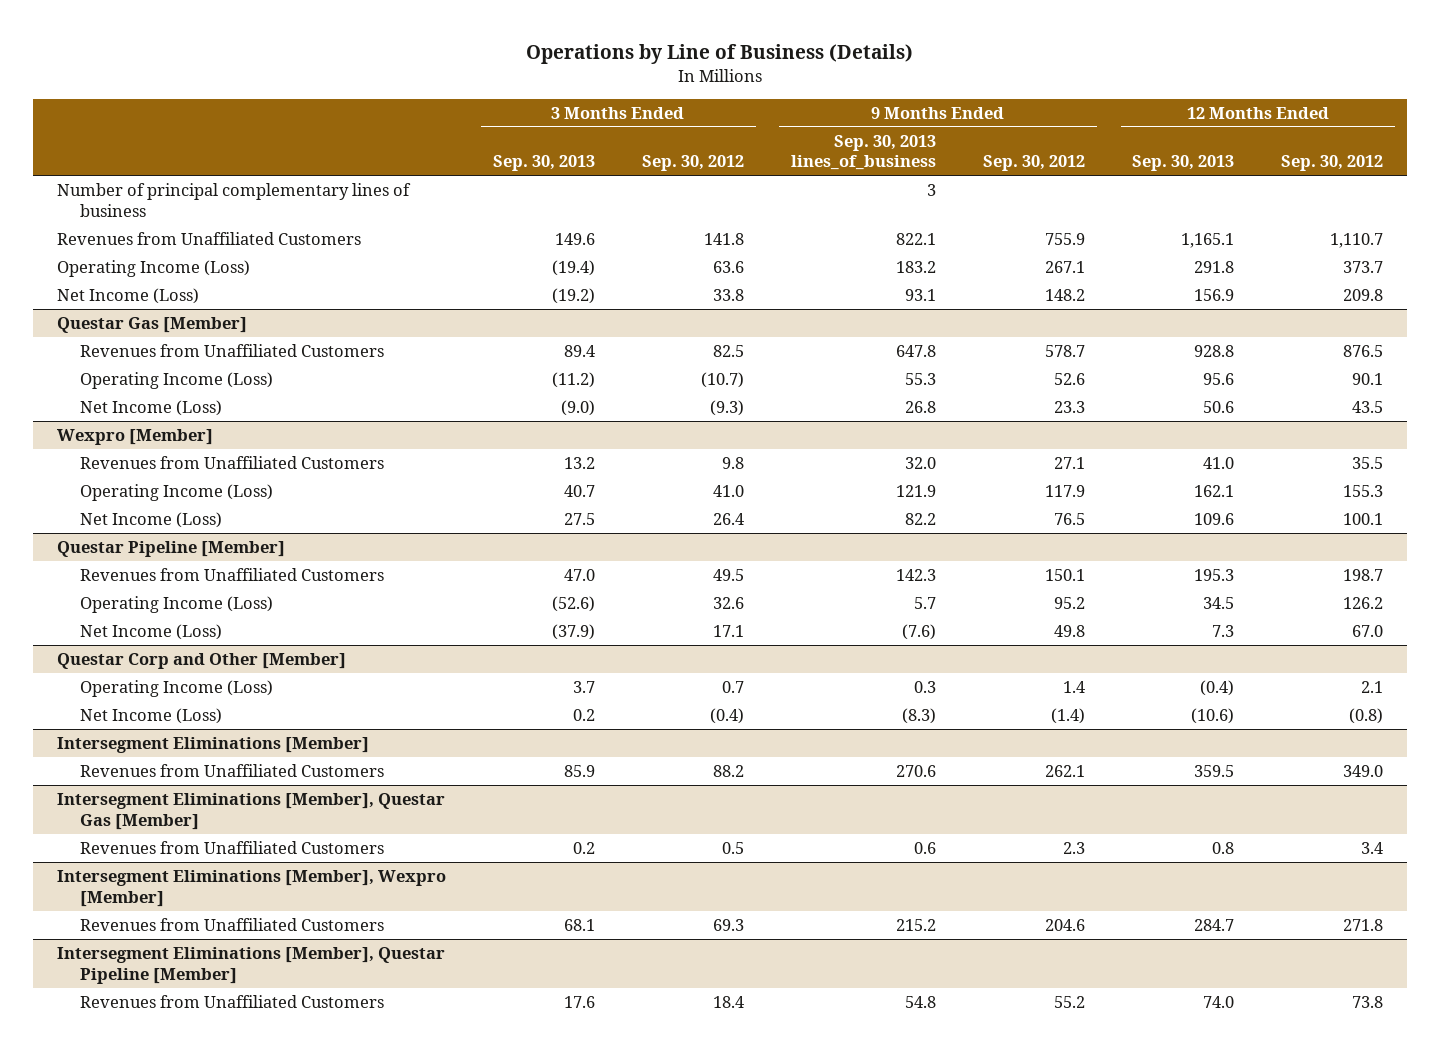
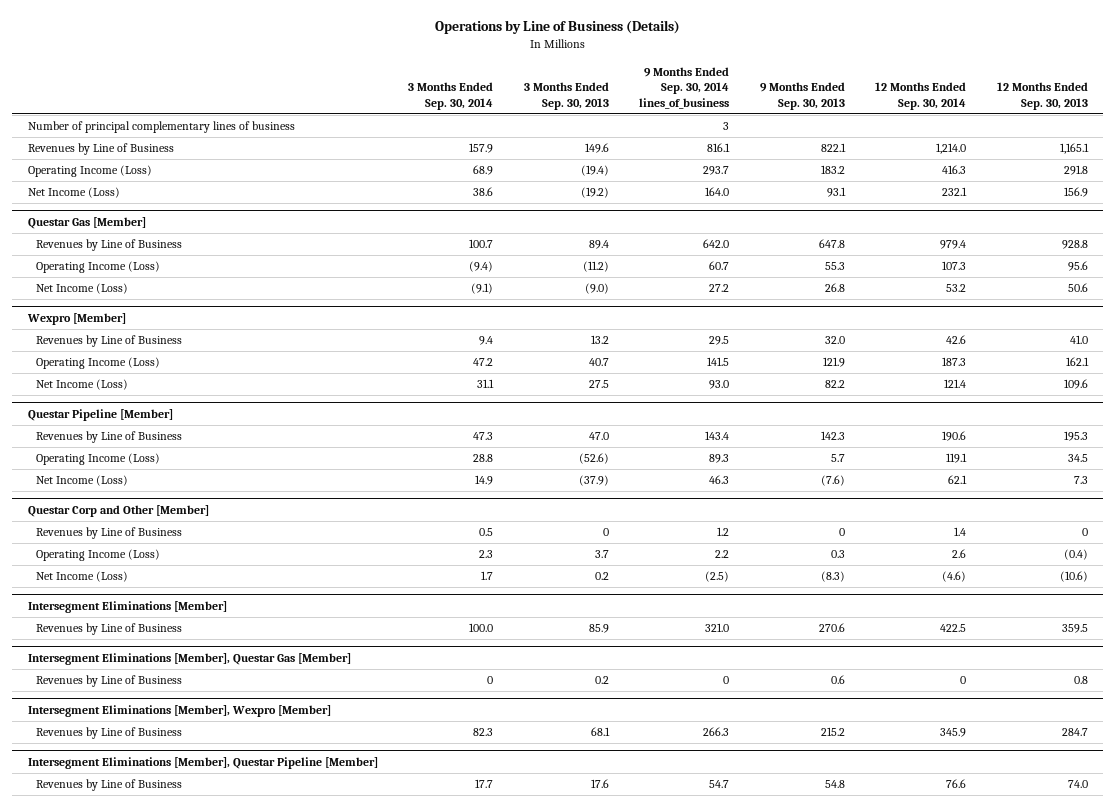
- | 3 Months Ended Sep. 30, 2013 | 3 Months Ended Sep. 30, 2012 | 9 Months Ended Sep. 30, 2013 lines_of_business | 9 Months Ended Sep. 30, 2012 | 12 Months Ended Sep. 30, 2013 | 12 Months Ended Sep. 30, 2012
+ | 3 Months Ended Sep. 30, 2014 | 3 Months Ended Sep. 30, 2013 | 9 Months Ended Sep. 30, 2014 lines_of_business | 9 Months Ended Sep. 30, 2013 | 12 Months Ended Sep. 30, 2014 | 12 Months Ended Sep. 30, 2013
- Revenues from Unaffiliated Customers | 149.6 | 141.8 | 822.1 | 755.9 | 1,165.1 | 1,110.7
+ Revenues by Line of Business | 157.9 | 149.6 | 816.1 | 822.1 | 1,214.0 | 1,165.1
@ Questar Gas [Member]
- Revenues from Unaffiliated Customers | 89.4 | 82.5 | 647.8 | 578.7 | 928.8 | 876.5
+ Revenues by Line of Business | 100.7 | 89.4 | 642.0 | 647.8 | 979.4 | 928.8
@ Wexpro [Member]
- Revenues from Unaffiliated Customers | 13.2 | 9.8 | 32.0 | 27.1 | 41.0 | 35.5
+ Revenues by Line of Business | 9.4 | 13.2 | 29.5 | 32.0 | 42.6 | 41.0
@ Questar Pipeline [Member]
- Revenues from Unaffiliated Customers | 47.0 | 49.5 | 142.3 | 150.1 | 195.3 | 198.7
+ Revenues by Line of Business | 47.3 | 47.0 | 143.4 | 142.3 | 190.6 | 195.3
@ Questar Corp and Other [Member]
+ Revenues by Line of Business | 0.5 | 0 | 1.2 | 0 | 1.4 | 0
@ Intersegment Eliminations [Member]
- Revenues from Unaffiliated Customers | 85.9 | 88.2 | 270.6 | 262.1 | 359.5 | 349.0
+ Revenues by Line of Business | 100.0 | 85.9 | 321.0 | 270.6 | 422.5 | 359.5
@ Intersegment Eliminations [Member], Questar Gas [Member]
- Revenues from Unaffiliated Customers | 0.2 | 0.5 | 0.6 | 2.3 | 0.8 | 3.4
+ Revenues by Line of Business | 0 | 0.2 | 0 | 0.6 | 0 | 0.8
@ Intersegment Eliminations [Member], Wexpro [Member]
- Revenues from Unaffiliated Customers | 68.1 | 69.3 | 215.2 | 204.6 | 284.7 | 271.8
+ Revenues by Line of Business | 82.3 | 68.1 | 266.3 | 215.2 | 345.9 | 284.7
@ Intersegment Eliminations [Member], Questar Pipeline [Member]
- Revenues from Unaffiliated Customers | 17.6 | 18.4 | 54.8 | 55.2 | 74.0 | 73.8
+ Revenues by Line of Business | 17.7 | 17.6 | 54.7 | 54.8 | 76.6 | 74.0

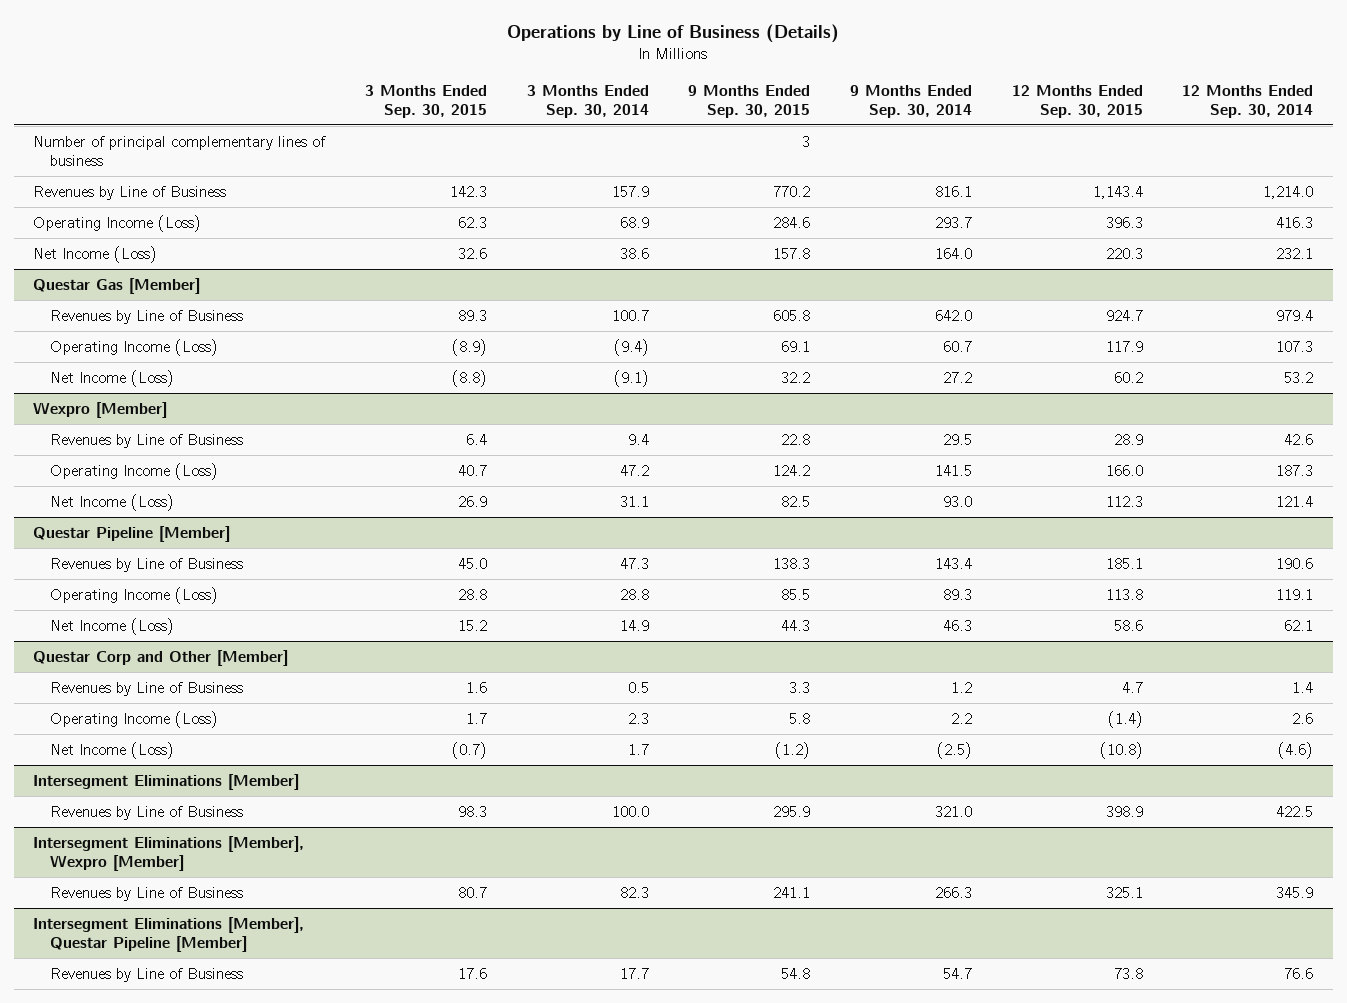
- | 3 Months Ended Sep. 30, 2014 | 3 Months Ended Sep. 30, 2013 | 9 Months Ended Sep. 30, 2014 lines_of_business | 9 Months Ended Sep. 30, 2013 | 12 Months Ended Sep. 30, 2014 | 12 Months Ended Sep. 30, 2013
+ | 3 Months Ended Sep. 30, 2015 | 3 Months Ended Sep. 30, 2014 | 9 Months Ended Sep. 30, 2015 | 9 Months Ended Sep. 30, 2014 | 12 Months Ended Sep. 30, 2015 | 12 Months Ended Sep. 30, 2014
- Intersegment Eliminations [Member], Questar Gas [Member]
- Revenues by Line of Business | 0 | 0.2 | 0 | 0.6 | 0 | 0.8

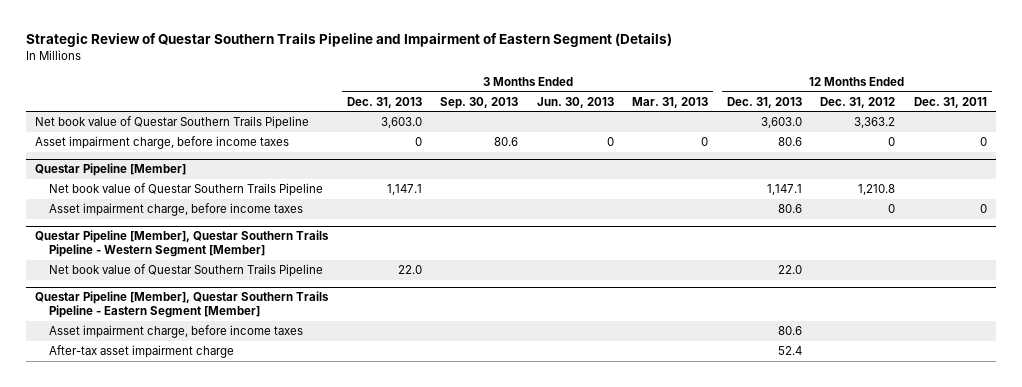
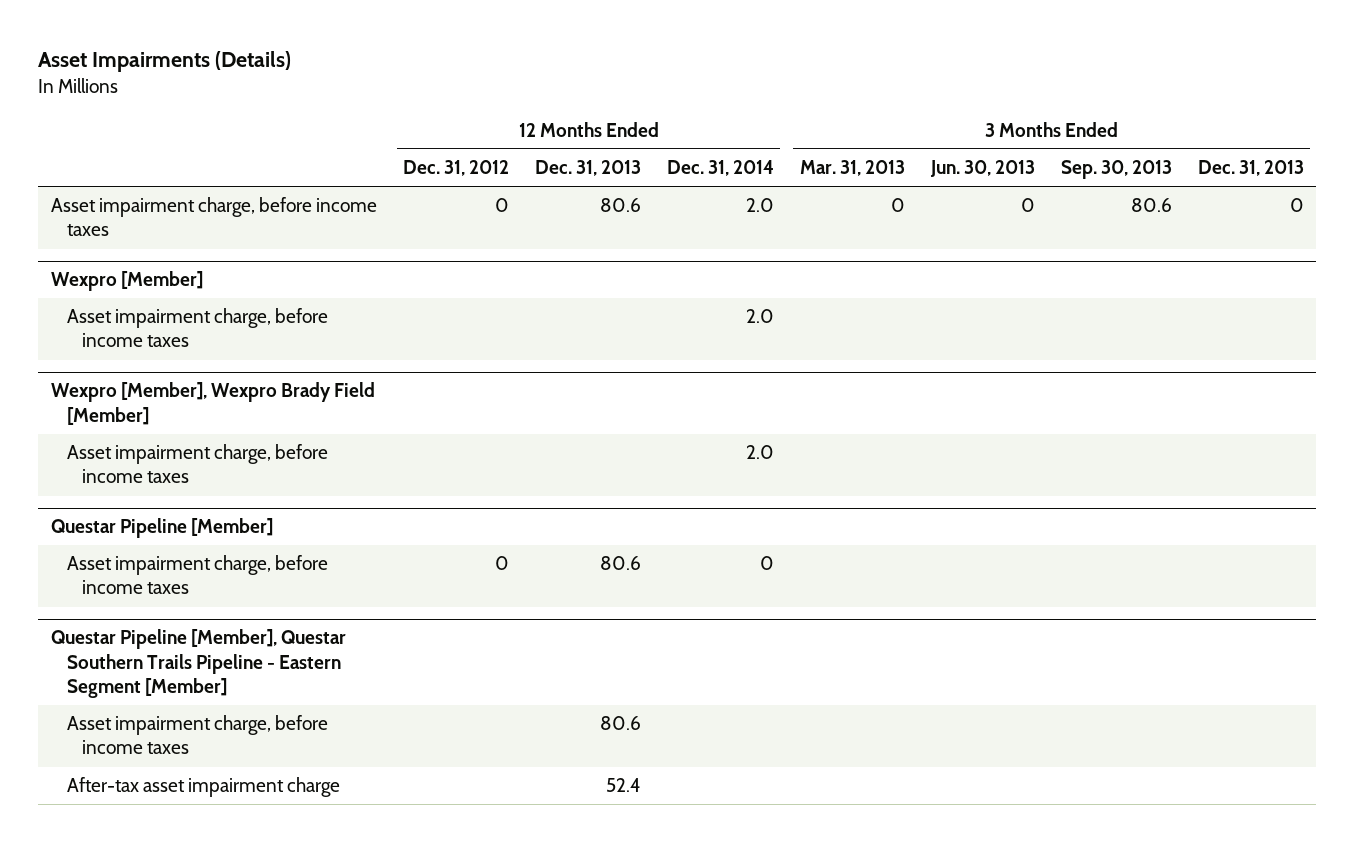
- Strategic Review of Questar Southern Trails Pipeline and Impairment of Eastern Segment (Details)
+ Asset Impairments (Details)
- | 3 Months Ended Dec. 31, 2013 | 3 Months Ended Sep. 30, 2013 | 3 Months Ended Jun. 30, 2013 | 3 Months Ended Mar. 31, 2013 | 12 Months Ended Dec. 31, 2013 | 12 Months Ended Dec. 31, 2012 | 12 Months Ended Dec. 31, 2011
+ | 12 Months Ended Dec. 31, 2012 | 12 Months Ended Dec. 31, 2013 | 12 Months Ended Dec. 31, 2014 | 3 Months Ended Mar. 31, 2013 | 3 Months Ended Jun. 30, 2013 | 3 Months Ended Sep. 30, 2013 | 3 Months Ended Dec. 31, 2013
- Net book value of Questar Southern Trails Pipeline | 3,603.0 | | | | 3,603.0 | 3,363.2 |
+ Wexpro [Member]
+ Asset impairment charge, before income taxes | | | 2.0 | | | |
+ Wexpro [Member], Wexpro Brady Field [Member]
+ Asset impairment charge, before income taxes | | | 2.0 | | | |
@ Questar Pipeline [Member]
- Net book value of Questar Southern Trails Pipeline | 1,147.1 | | | | 1,147.1 | 1,210.8 |
- Questar Pipeline [Member], Questar Southern Trails Pipeline - Western Segment [Member]
- Net book value of Questar Southern Trails Pipeline | 22.0 | | | | 22.0 | |

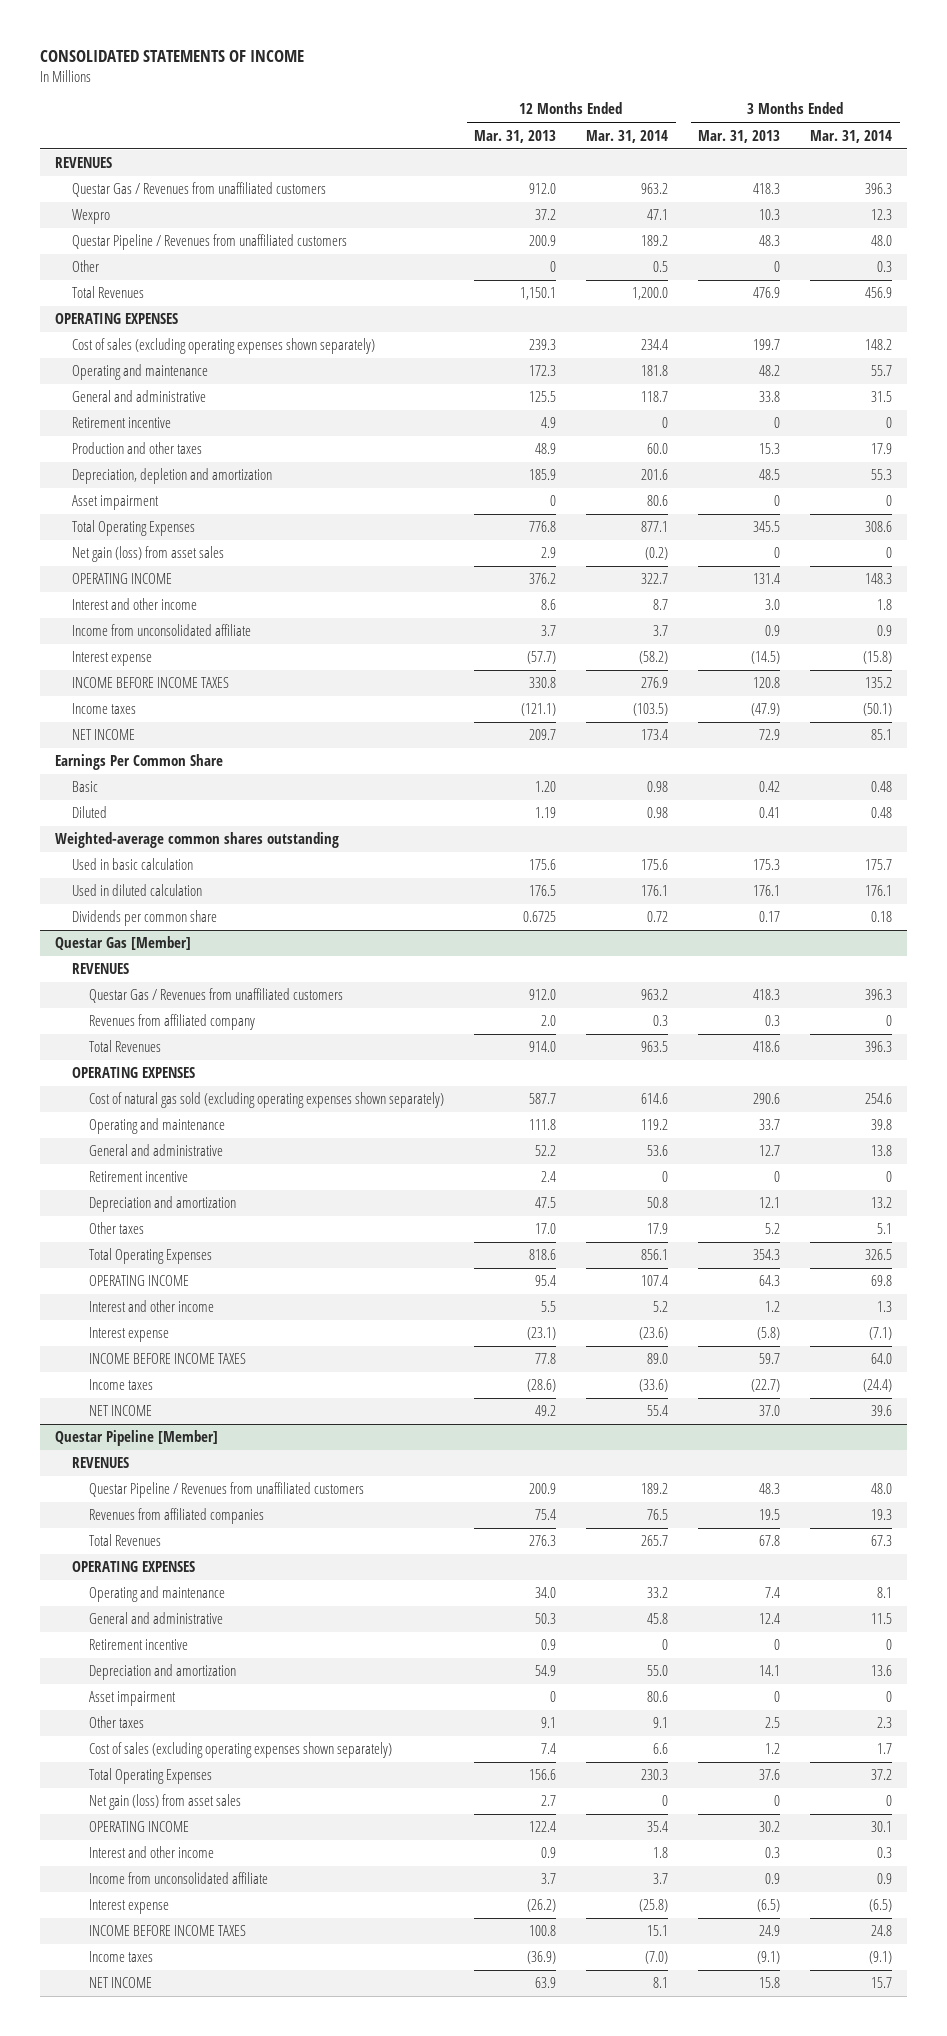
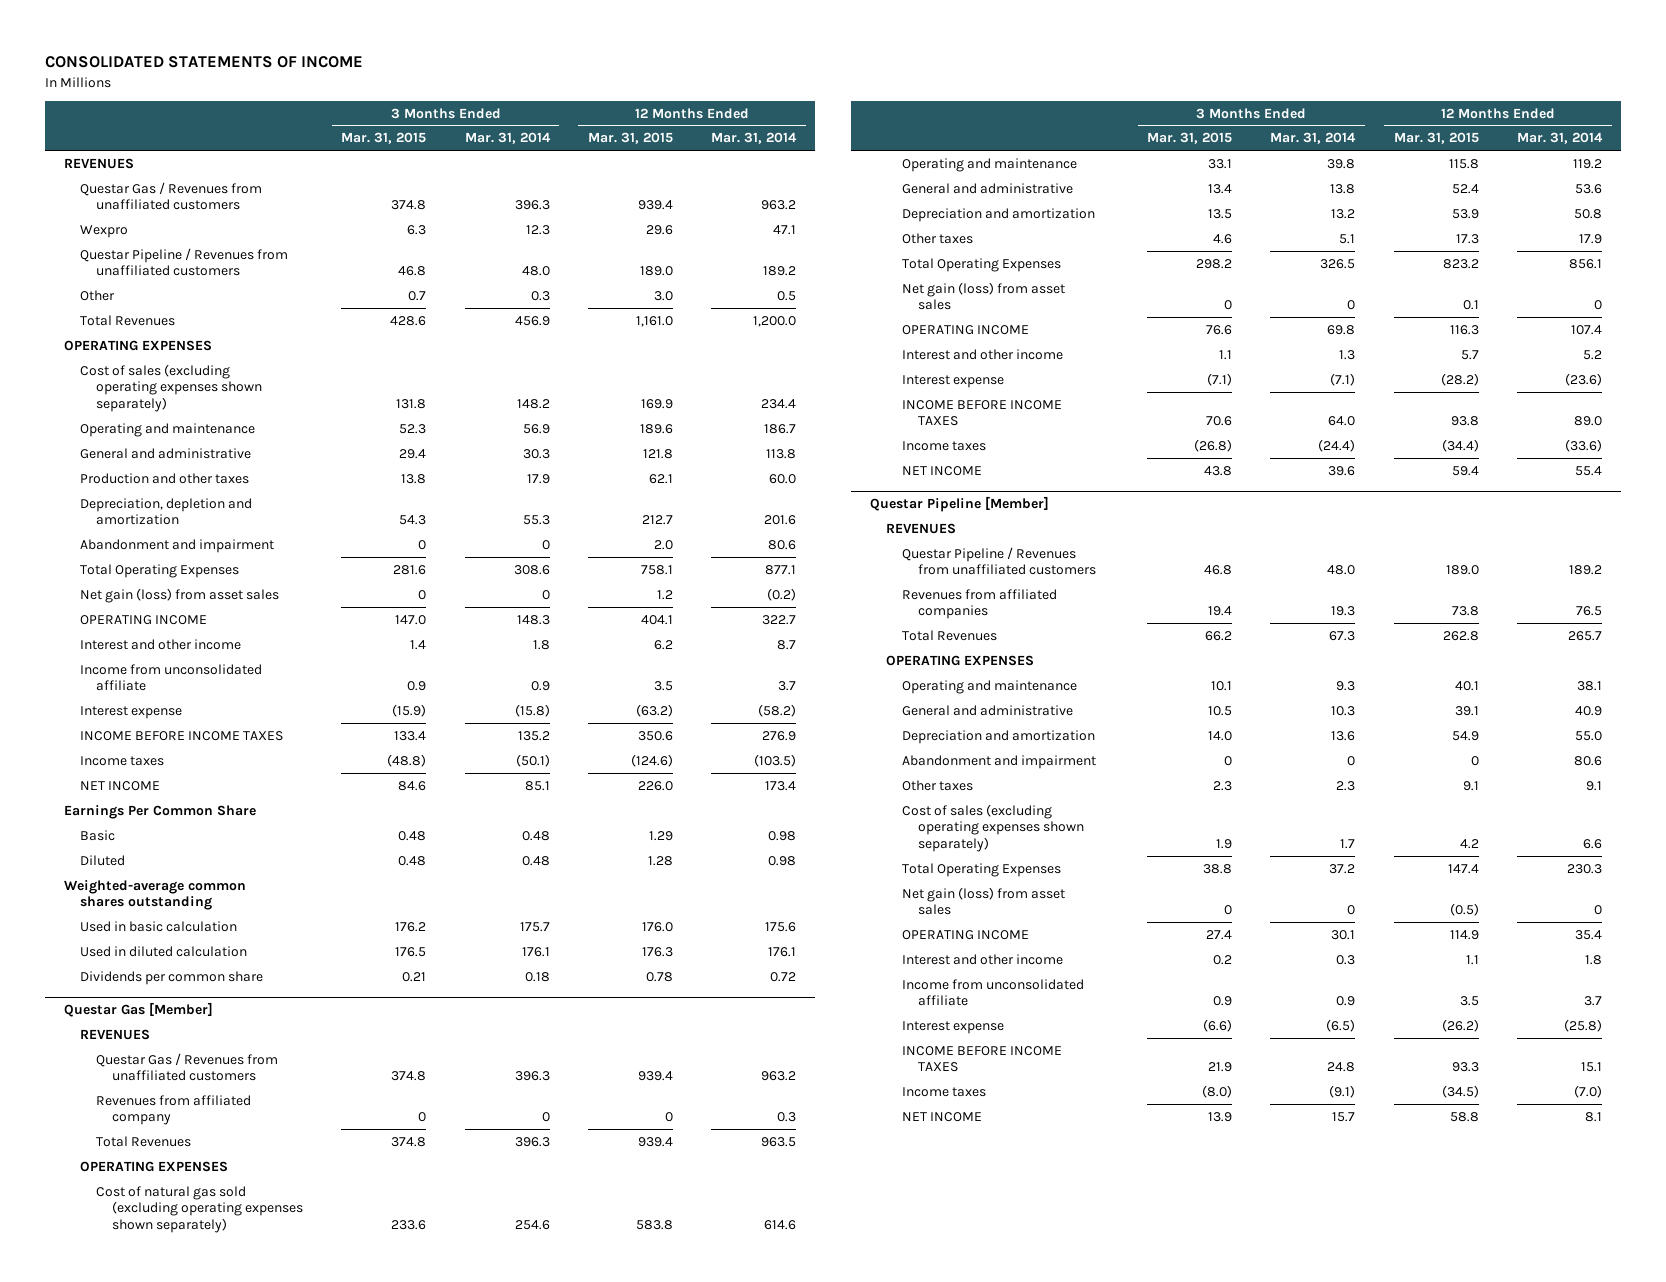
- | 12 Months Ended Mar. 31, 2013 | 12 Months Ended Mar. 31, 2014 | 3 Months Ended Mar. 31, 2013 | 3 Months Ended Mar. 31, 2014
+ | 3 Months Ended Mar. 31, 2015 | 3 Months Ended Mar. 31, 2014 | 12 Months Ended Mar. 31, 2015 | 12 Months Ended Mar. 31, 2014
- Operating and maintenance | 172.3 | 181.8 | 48.2 | 55.7
- General and administrative | 125.5 | 118.7 | 33.8 | 31.5
- Retirement incentive | 4.9 | 0 | 0 | 0
+ Operating and maintenance | 52.3 | 56.9 | 189.6 | 186.7
+ General and administrative | 29.4 | 30.3 | 121.8 | 113.8
- Asset impairment | 0 | 80.6 | 0 | 0
+ Abandonment and impairment | 0 | 0 | 2.0 | 80.6
@ Questar Gas [Member]
- Retirement incentive | 2.4 | 0 | 0 | 0
+ Net gain (loss) from asset sales | 0 | 0 | 0.1 | 0
@ Questar Pipeline [Member]
- Operating and maintenance | 34.0 | 33.2 | 7.4 | 8.1
- General and administrative | 50.3 | 45.8 | 12.4 | 11.5
- Retirement incentive | 0.9 | 0 | 0 | 0
+ Operating and maintenance | 10.1 | 9.3 | 40.1 | 38.1
+ General and administrative | 10.5 | 10.3 | 39.1 | 40.9
- Asset impairment | 0 | 80.6 | 0 | 0
+ Abandonment and impairment | 0 | 0 | 0 | 80.6

